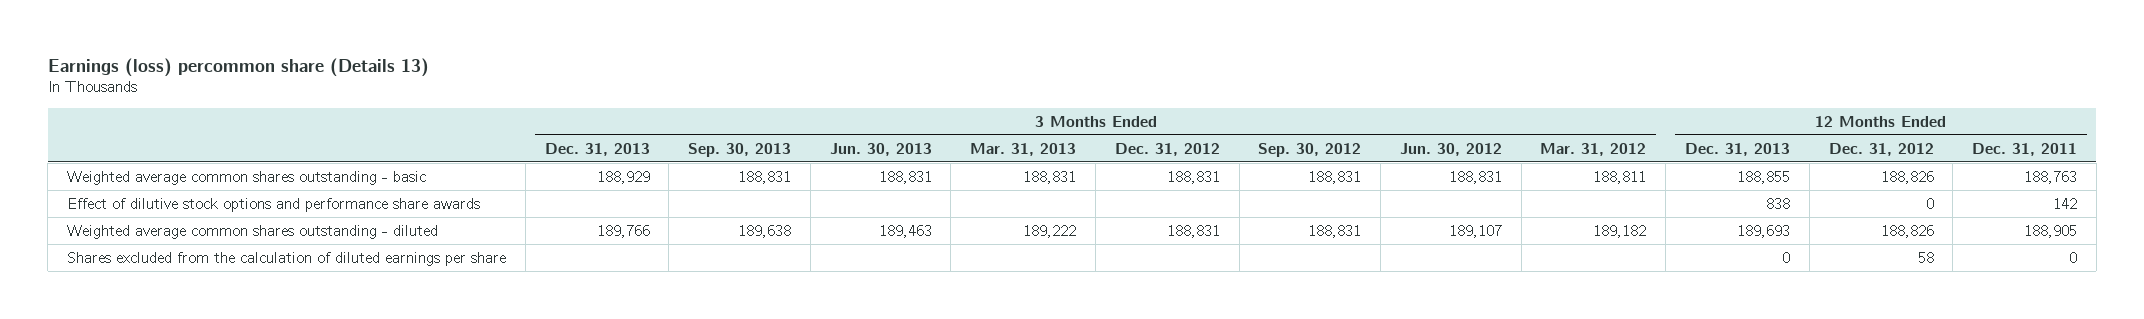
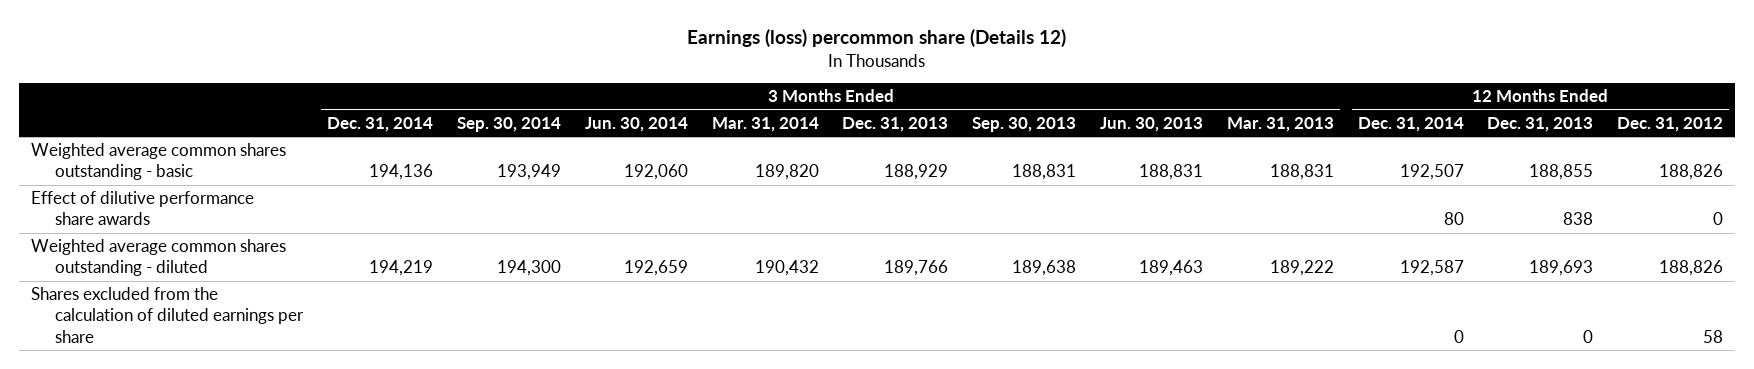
- Earnings (loss) percommon share (Details 13)
+ Earnings (loss) percommon share (Details 12)
- | 3 Months Ended Dec. 31, 2013 | 3 Months Ended Sep. 30, 2013 | 3 Months Ended Jun. 30, 2013 | 3 Months Ended Mar. 31, 2013 | 3 Months Ended Dec. 31, 2012 | 3 Months Ended Sep. 30, 2012 | 3 Months Ended Jun. 30, 2012 | 3 Months Ended Mar. 31, 2012 | 12 Months Ended Dec. 31, 2013 | 12 Months Ended Dec. 31, 2012 | 12 Months Ended Dec. 31, 2011
+ | 3 Months Ended Dec. 31, 2014 | 3 Months Ended Sep. 30, 2014 | 3 Months Ended Jun. 30, 2014 | 3 Months Ended Mar. 31, 2014 | 3 Months Ended Dec. 31, 2013 | 3 Months Ended Sep. 30, 2013 | 3 Months Ended Jun. 30, 2013 | 3 Months Ended Mar. 31, 2013 | 12 Months Ended Dec. 31, 2014 | 12 Months Ended Dec. 31, 2013 | 12 Months Ended Dec. 31, 2012
- Effect of dilutive stock options and performance share awards | | | | | | | | | 838 | 0 | 142
+ Effect of dilutive performance share awards | | | | | | | | | 80 | 838 | 0

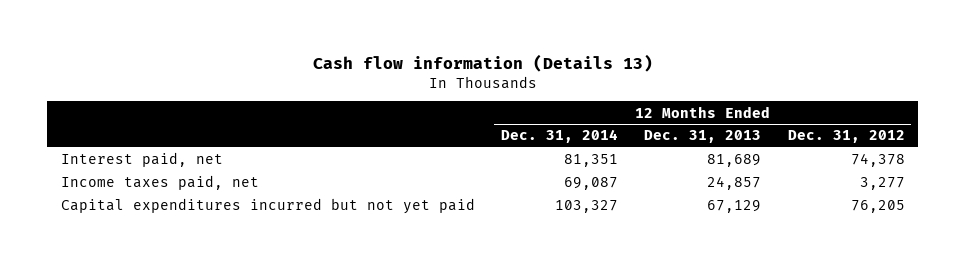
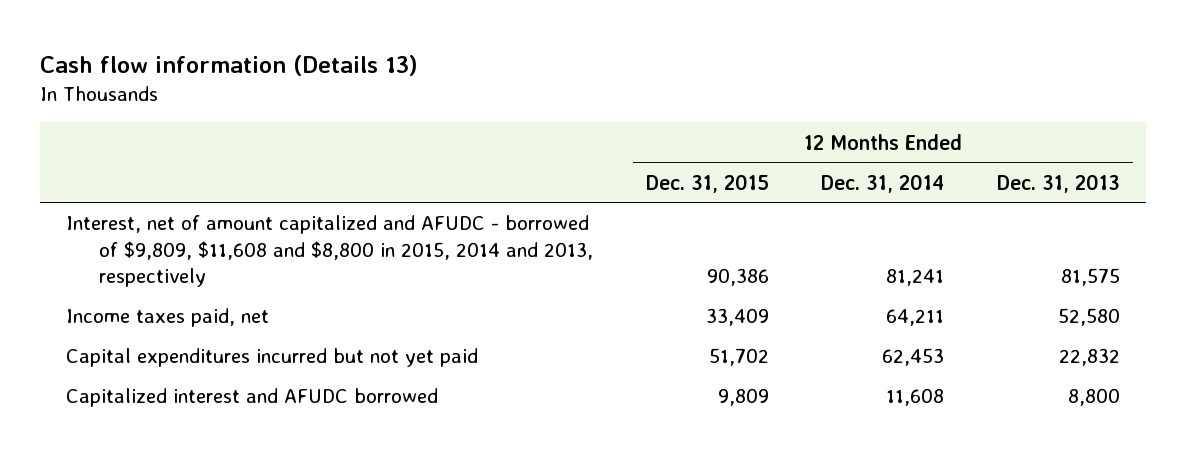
- | 12 Months Ended Dec. 31, 2014 | 12 Months Ended Dec. 31, 2013 | 12 Months Ended Dec. 31, 2012
+ | 12 Months Ended Dec. 31, 2015 | 12 Months Ended Dec. 31, 2014 | 12 Months Ended Dec. 31, 2013
- Interest paid, net | 81,351 | 81,689 | 74,378
- Income taxes paid, net | 69,087 | 24,857 | 3,277
- Capital expenditures incurred but not yet paid | 103,327 | 67,129 | 76,205
+ Interest, net of amount capitalized and AFUDC - borrowed of $9,809, $11,608 and $8,800 in 2015, 2014 and 2013, respectively | 90,386 | 81,241 | 81,575
+ Income taxes paid, net | 33,409 | 64,211 | 52,580
+ Capital expenditures incurred but not yet paid | 51,702 | 62,453 | 22,832
+ Capitalized interest and AFUDC borrowed | 9,809 | 11,608 | 8,800

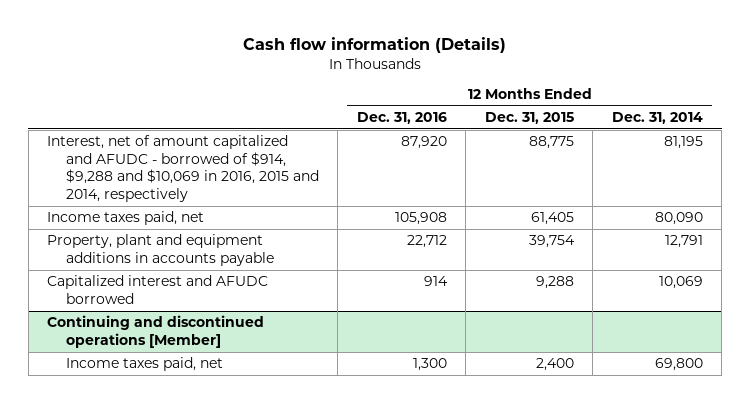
- Cash flow information (Details 13)
+ Cash flow information (Details)
- | 12 Months Ended Dec. 31, 2015 | 12 Months Ended Dec. 31, 2014 | 12 Months Ended Dec. 31, 2013
+ | 12 Months Ended Dec. 31, 2016 | 12 Months Ended Dec. 31, 2015 | 12 Months Ended Dec. 31, 2014
- Interest, net of amount capitalized and AFUDC - borrowed of $9,809, $11,608 and $8,800 in 2015, 2014 and 2013, respectively | 90,386 | 81,241 | 81,575
- Income taxes paid, net | 33,409 | 64,211 | 52,580
- Capital expenditures incurred but not yet paid | 51,702 | 62,453 | 22,832
- Capitalized interest and AFUDC borrowed | 9,809 | 11,608 | 8,800
+ Interest, net of amount capitalized and AFUDC - borrowed of $914, $9,288 and $10,069 in 2016, 2015 and 2014, respectively | 87,920 | 88,775 | 81,195
+ Income taxes paid, net | 105,908 | 61,405 | 80,090
+ Property, plant and equipment additions in accounts payable | 22,712 | 39,754 | 12,791
+ Capitalized interest and AFUDC borrowed | 914 | 9,288 | 10,069
+ Continuing and discontinued operations [Member]
+ Income taxes paid, net | 1,300 | 2,400 | 69,800

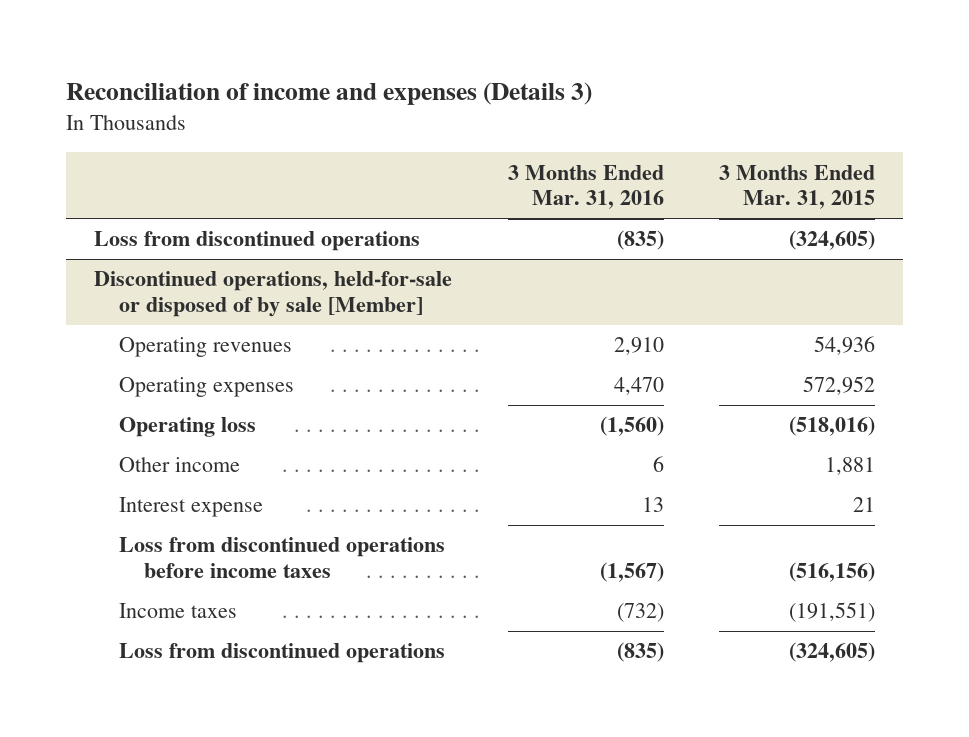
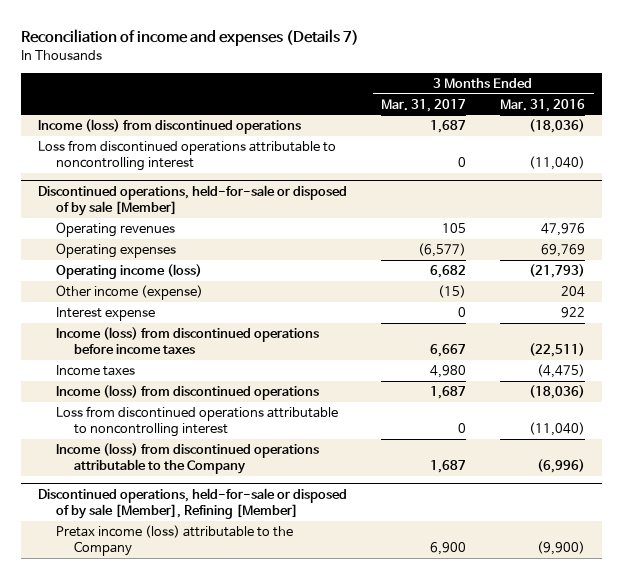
- Reconciliation of income and expenses (Details 3)
+ Reconciliation of income and expenses (Details 7)
- | 3 Months Ended Mar. 31, 2016 | 3 Months Ended Mar. 31, 2015
+ | 3 Months Ended Mar. 31, 2017 | 3 Months Ended Mar. 31, 2016
- Loss from discontinued operations | (835) | (324,605)
+ Income (loss) from discontinued operations | 1,687 | (18,036)
+ Loss from discontinued operations attributable to noncontrolling interest | 0 | (11,040)
@ Discontinued operations, held-for-sale or disposed of by sale [Member]
- Operating revenues | 2,910 | 54,936
- Operating expenses | 4,470 | 572,952
- Operating loss | (1,560) | (518,016)
- Other income | 6 | 1,881
- Interest expense | 13 | 21
- Loss from discontinued operations before income taxes | (1,567) | (516,156)
- Income taxes | (732) | (191,551)
- Loss from discontinued operations | (835) | (324,605)
+ Operating revenues | 105 | 47,976
+ Operating expenses | (6,577) | 69,769
+ Operating income (loss) | 6,682 | (21,793)
+ Other income (expense) | (15) | 204
+ Interest expense | 0 | 922
+ Income (loss) from discontinued operations before income taxes | 6,667 | (22,511)
+ Income taxes | 4,980 | (4,475)
+ Income (loss) from discontinued operations | 1,687 | (18,036)
+ Loss from discontinued operations attributable to noncontrolling interest | 0 | (11,040)
+ Income (loss) from discontinued operations attributable to the Company | 1,687 | (6,996)
+ Discontinued operations, held-for-sale or disposed of by sale [Member], Refining [Member]
+ Pretax income (loss) attributable to the Company | 6,900 | (9,900)

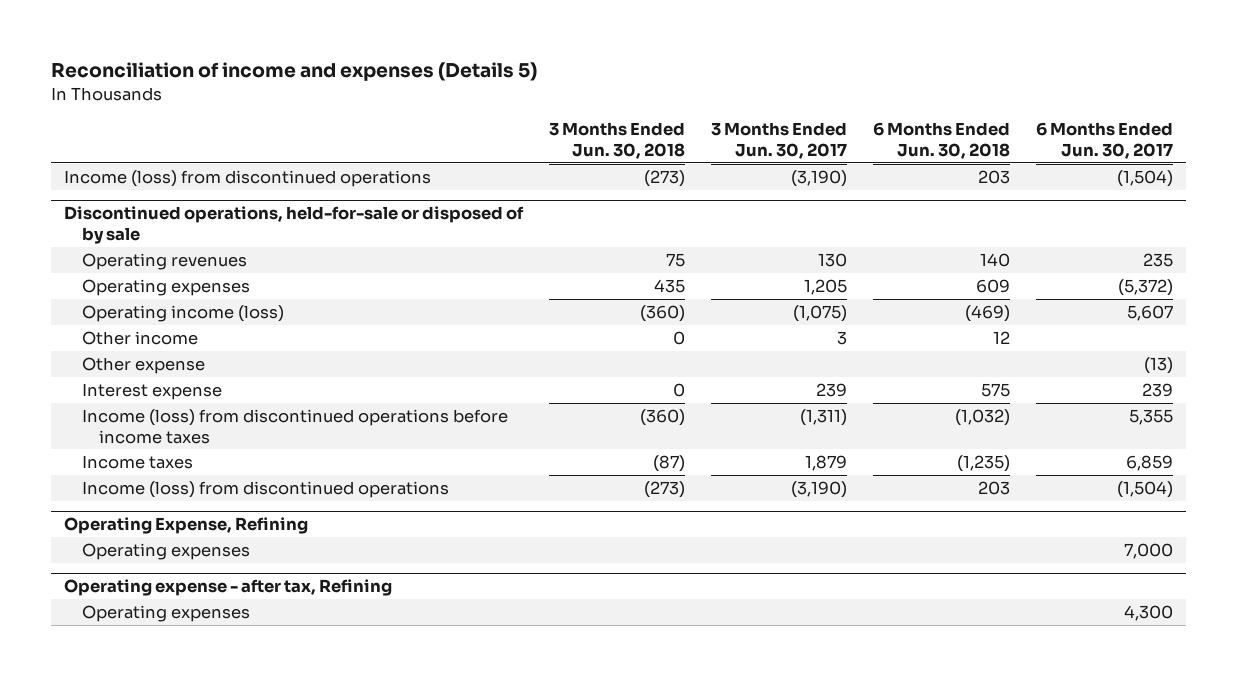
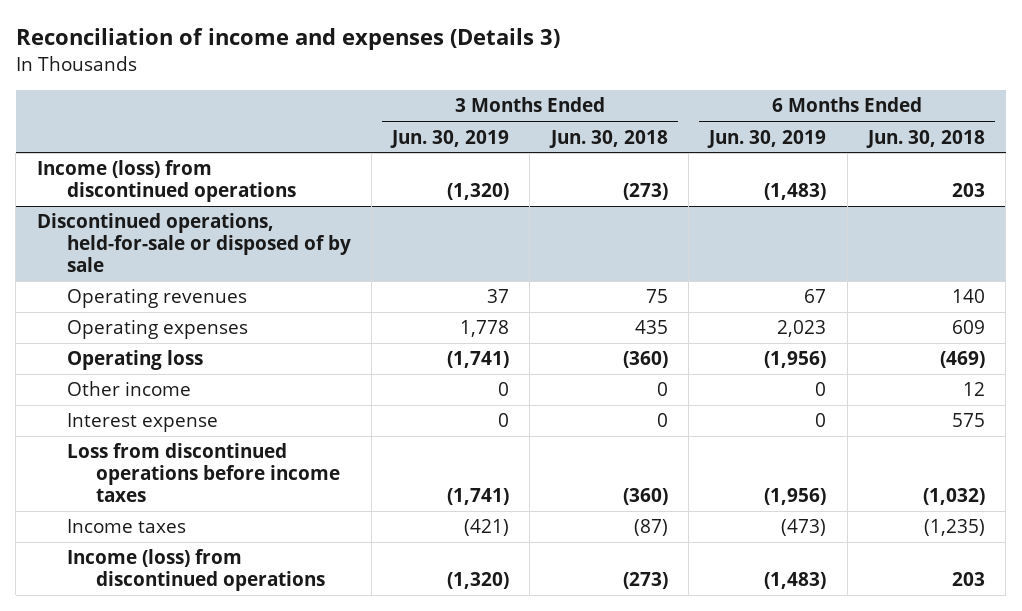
- Reconciliation of income and expenses (Details 5)
+ Reconciliation of income and expenses (Details 3)
- | 3 Months Ended Jun. 30, 2018 | 3 Months Ended Jun. 30, 2017 | 6 Months Ended Jun. 30, 2018 | 6 Months Ended Jun. 30, 2017
+ | 3 Months Ended Jun. 30, 2019 | 3 Months Ended Jun. 30, 2018 | 6 Months Ended Jun. 30, 2019 | 6 Months Ended Jun. 30, 2018
@ Discontinued operations, held-for-sale or disposed of by sale
- Operating income (loss) | (360) | (1,075) | (469) | 5,607
+ Operating loss | (1,741) | (360) | (1,956) | (469)
- Other expense | | | | (13)
- Income (loss) from discontinued operations before income taxes | (360) | (1,311) | (1,032) | 5,355
+ Loss from discontinued operations before income taxes | (1,741) | (360) | (1,956) | (1,032)
- Operating Expense, Refining
- Operating expenses | | | | 7,000
- Operating expense - after tax, Refining
- Operating expenses | | | | 4,300

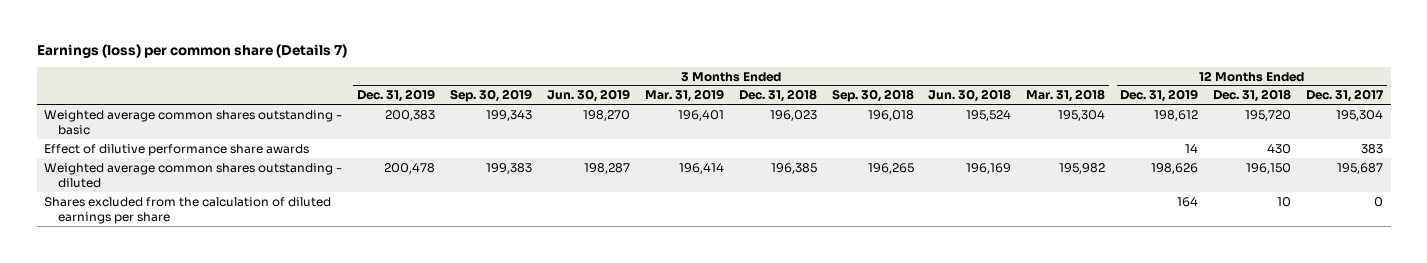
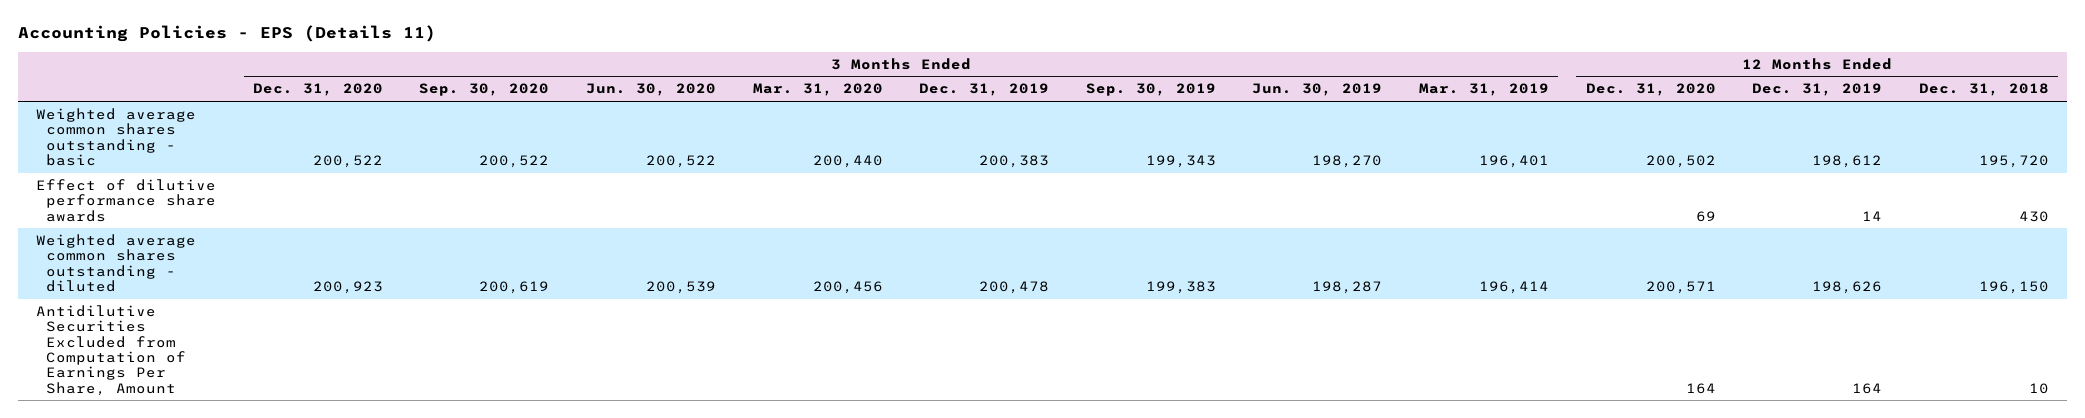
- Earnings (loss) per common share (Details 7)
+ Accounting Policies - EPS (Details 11)
- | 3 Months Ended Dec. 31, 2019 | 3 Months Ended Sep. 30, 2019 | 3 Months Ended Jun. 30, 2019 | 3 Months Ended Mar. 31, 2019 | 3 Months Ended Dec. 31, 2018 | 3 Months Ended Sep. 30, 2018 | 3 Months Ended Jun. 30, 2018 | 3 Months Ended Mar. 31, 2018 | 12 Months Ended Dec. 31, 2019 | 12 Months Ended Dec. 31, 2018 | 12 Months Ended Dec. 31, 2017
+ | 3 Months Ended Dec. 31, 2020 | 3 Months Ended Sep. 30, 2020 | 3 Months Ended Jun. 30, 2020 | 3 Months Ended Mar. 31, 2020 | 3 Months Ended Dec. 31, 2019 | 3 Months Ended Sep. 30, 2019 | 3 Months Ended Jun. 30, 2019 | 3 Months Ended Mar. 31, 2019 | 12 Months Ended Dec. 31, 2020 | 12 Months Ended Dec. 31, 2019 | 12 Months Ended Dec. 31, 2018
- Shares excluded from the calculation of diluted earnings per share | | | | | | | | | 164 | 10 | 0
+ Antidilutive Securities Excluded from Computation of Earnings Per Share, Amount | | | | | | | | | 164 | 164 | 10

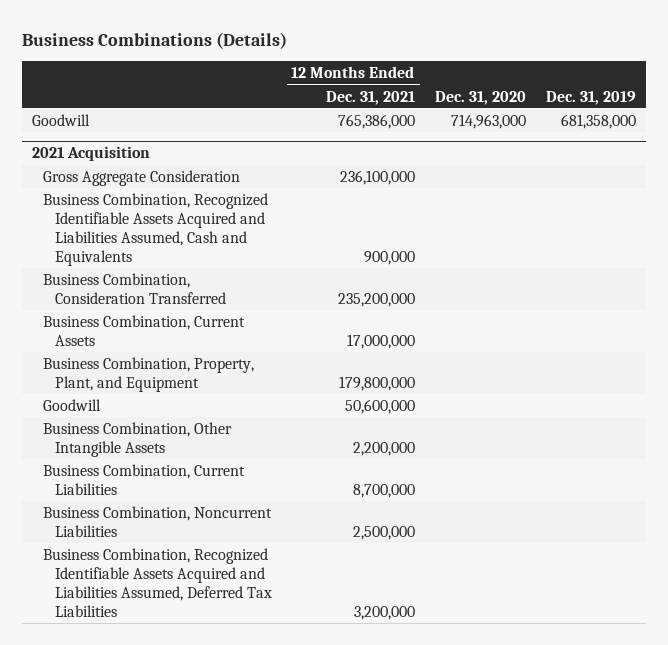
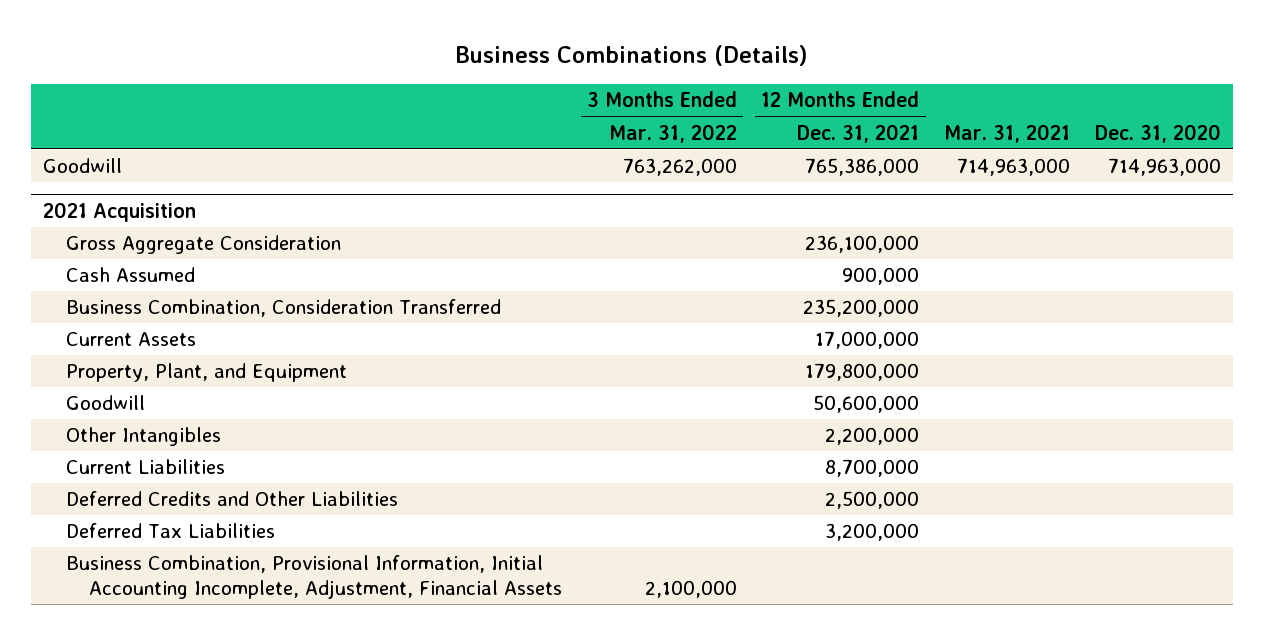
- | 12 Months Ended Dec. 31, 2021 | Dec. 31, 2020 | Dec. 31, 2019
+ | 3 Months Ended Mar. 31, 2022 | 12 Months Ended Dec. 31, 2021 | Mar. 31, 2021 | Dec. 31, 2020
@ 2021 Acquisition
- Business Combination, Recognized Identifiable Assets Acquired and Liabilities Assumed, Cash and Equivalents | 900,000 | |
+ Cash Assumed | | 900,000 | |
- Business Combination, Current Assets | 17,000,000 | |
- Business Combination, Property, Plant, and Equipment | 179,800,000 | |
+ Current Assets | | 17,000,000 | |
+ Property, Plant, and Equipment | | 179,800,000 | |
- Business Combination, Other Intangible Assets | 2,200,000 | |
- Business Combination, Current Liabilities | 8,700,000 | |
- Business Combination, Noncurrent Liabilities | 2,500,000 | |
- Business Combination, Recognized Identifiable Assets Acquired and Liabilities Assumed, Deferred Tax Liabilities | 3,200,000 | |
+ Other Intangibles | | 2,200,000 | |
+ Current Liabilities | | 8,700,000 | |
+ Deferred Credits and Other Liabilities | | 2,500,000 | |
+ Deferred Tax Liabilities | | 3,200,000 | |
+ Business Combination, Provisional Information, Initial Accounting Incomplete, Adjustment, Financial Assets | 2,100,000 | | |

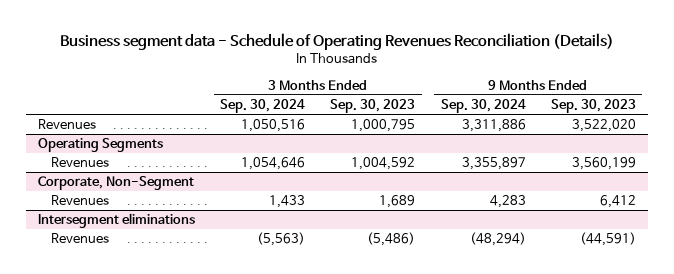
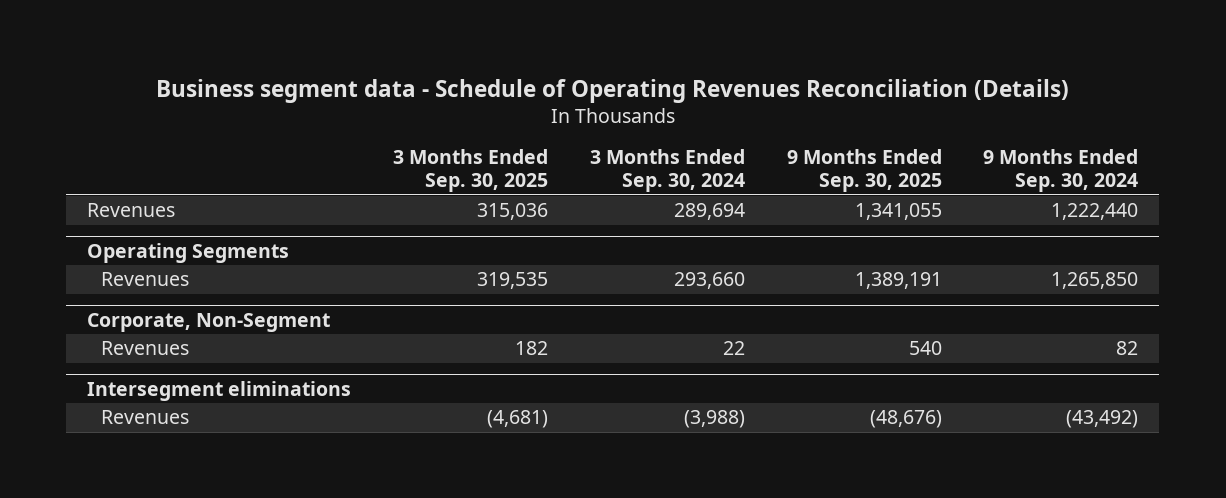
- | 3 Months Ended Sep. 30, 2024 | 3 Months Ended Sep. 30, 2023 | 9 Months Ended Sep. 30, 2024 | 9 Months Ended Sep. 30, 2023
+ | 3 Months Ended Sep. 30, 2025 | 3 Months Ended Sep. 30, 2024 | 9 Months Ended Sep. 30, 2025 | 9 Months Ended Sep. 30, 2024
- Revenues | 1,050,516 | 1,000,795 | 3,311,886 | 3,522,020
+ Revenues | 315,036 | 289,694 | 1,341,055 | 1,222,440
@ Operating Segments
- Revenues | 1,054,646 | 1,004,592 | 3,355,897 | 3,560,199
+ Revenues | 319,535 | 293,660 | 1,389,191 | 1,265,850
@ Corporate, Non-Segment
- Revenues | 1,433 | 1,689 | 4,283 | 6,412
+ Revenues | 182 | 22 | 540 | 82
@ Intersegment eliminations
- Revenues | (5,563) | (5,486) | (48,294) | (44,591)
+ Revenues | (4,681) | (3,988) | (48,676) | (43,492)

